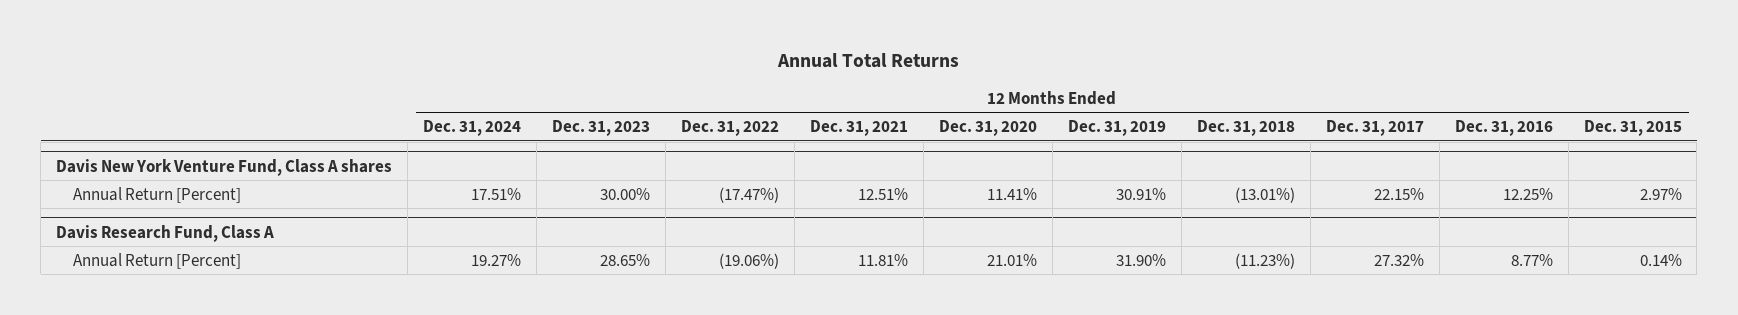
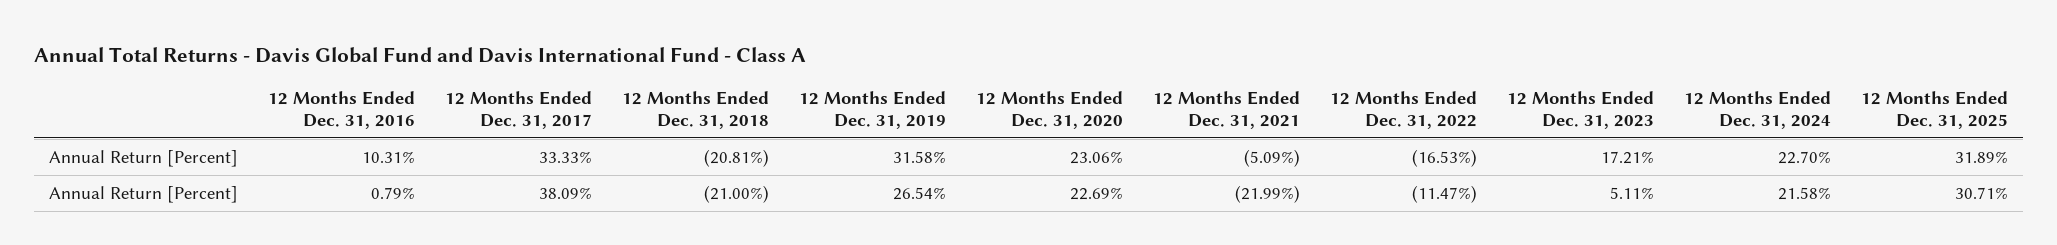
- Annual Total Returns
+ Annual Total Returns - Davis Global Fund and Davis International Fund - Class A
- | 12 Months Ended Dec. 31, 2024 | 12 Months Ended Dec. 31, 2023 | 12 Months Ended Dec. 31, 2022 | 12 Months Ended Dec. 31, 2021 | 12 Months Ended Dec. 31, 2020 | 12 Months Ended Dec. 31, 2019 | 12 Months Ended Dec. 31, 2018 | 12 Months Ended Dec. 31, 2017 | 12 Months Ended Dec. 31, 2016 | 12 Months Ended Dec. 31, 2015
+ | 12 Months Ended Dec. 31, 2016 | 12 Months Ended Dec. 31, 2017 | 12 Months Ended Dec. 31, 2018 | 12 Months Ended Dec. 31, 2019 | 12 Months Ended Dec. 31, 2020 | 12 Months Ended Dec. 31, 2021 | 12 Months Ended Dec. 31, 2022 | 12 Months Ended Dec. 31, 2023 | 12 Months Ended Dec. 31, 2024 | 12 Months Ended Dec. 31, 2025
- Davis New York Venture Fund, Class A shares
- Annual Return [Percent] | 17.51% | 30.00% | (17.47%) | 12.51% | 11.41% | 30.91% | (13.01%) | 22.15% | 12.25% | 2.97%
- Davis Research Fund, Class A
- Annual Return [Percent] | 19.27% | 28.65% | (19.06%) | 11.81% | 21.01% | 31.90% | (11.23%) | 27.32% | 8.77% | 0.14%
+ Annual Return [Percent] | 10.31% | 33.33% | (20.81%) | 31.58% | 23.06% | (5.09%) | (16.53%) | 17.21% | 22.70% | 31.89%
+ Annual Return [Percent] | 0.79% | 38.09% | (21.00%) | 26.54% | 22.69% | (21.99%) | (11.47%) | 5.11% | 21.58% | 30.71%

